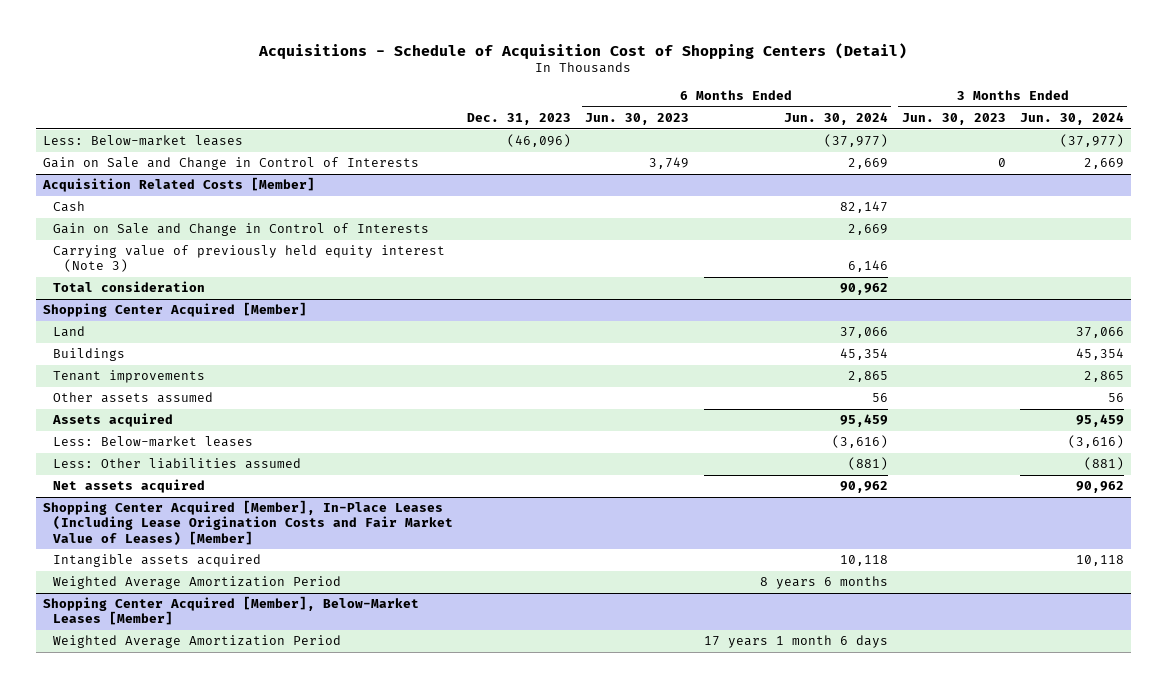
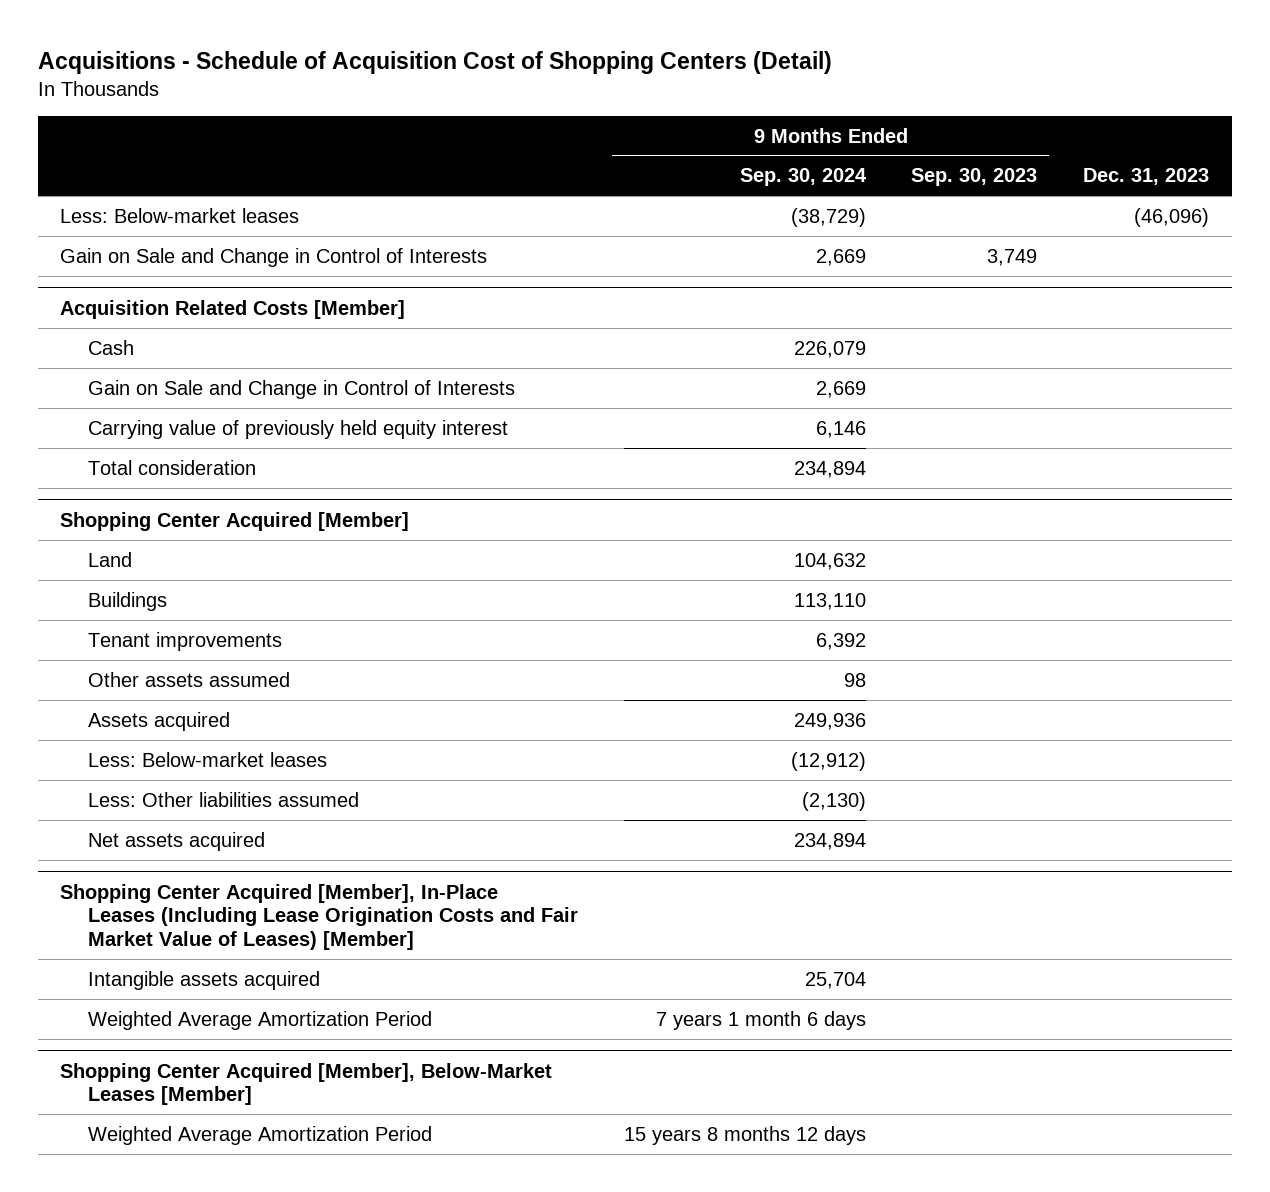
- | Dec. 31, 2023 | 6 Months Ended Jun. 30, 2023 | 6 Months Ended Jun. 30, 2024 | 3 Months Ended Jun. 30, 2023 | 3 Months Ended Jun. 30, 2024
+ | 9 Months Ended Sep. 30, 2024 | 9 Months Ended Sep. 30, 2023 | Dec. 31, 2023
@ Acquisition Related Costs [Member]
- Carrying value of previously held equity interest (Note 3) | | | 6,146 | |
+ Carrying value of previously held equity interest | 6,146 | |

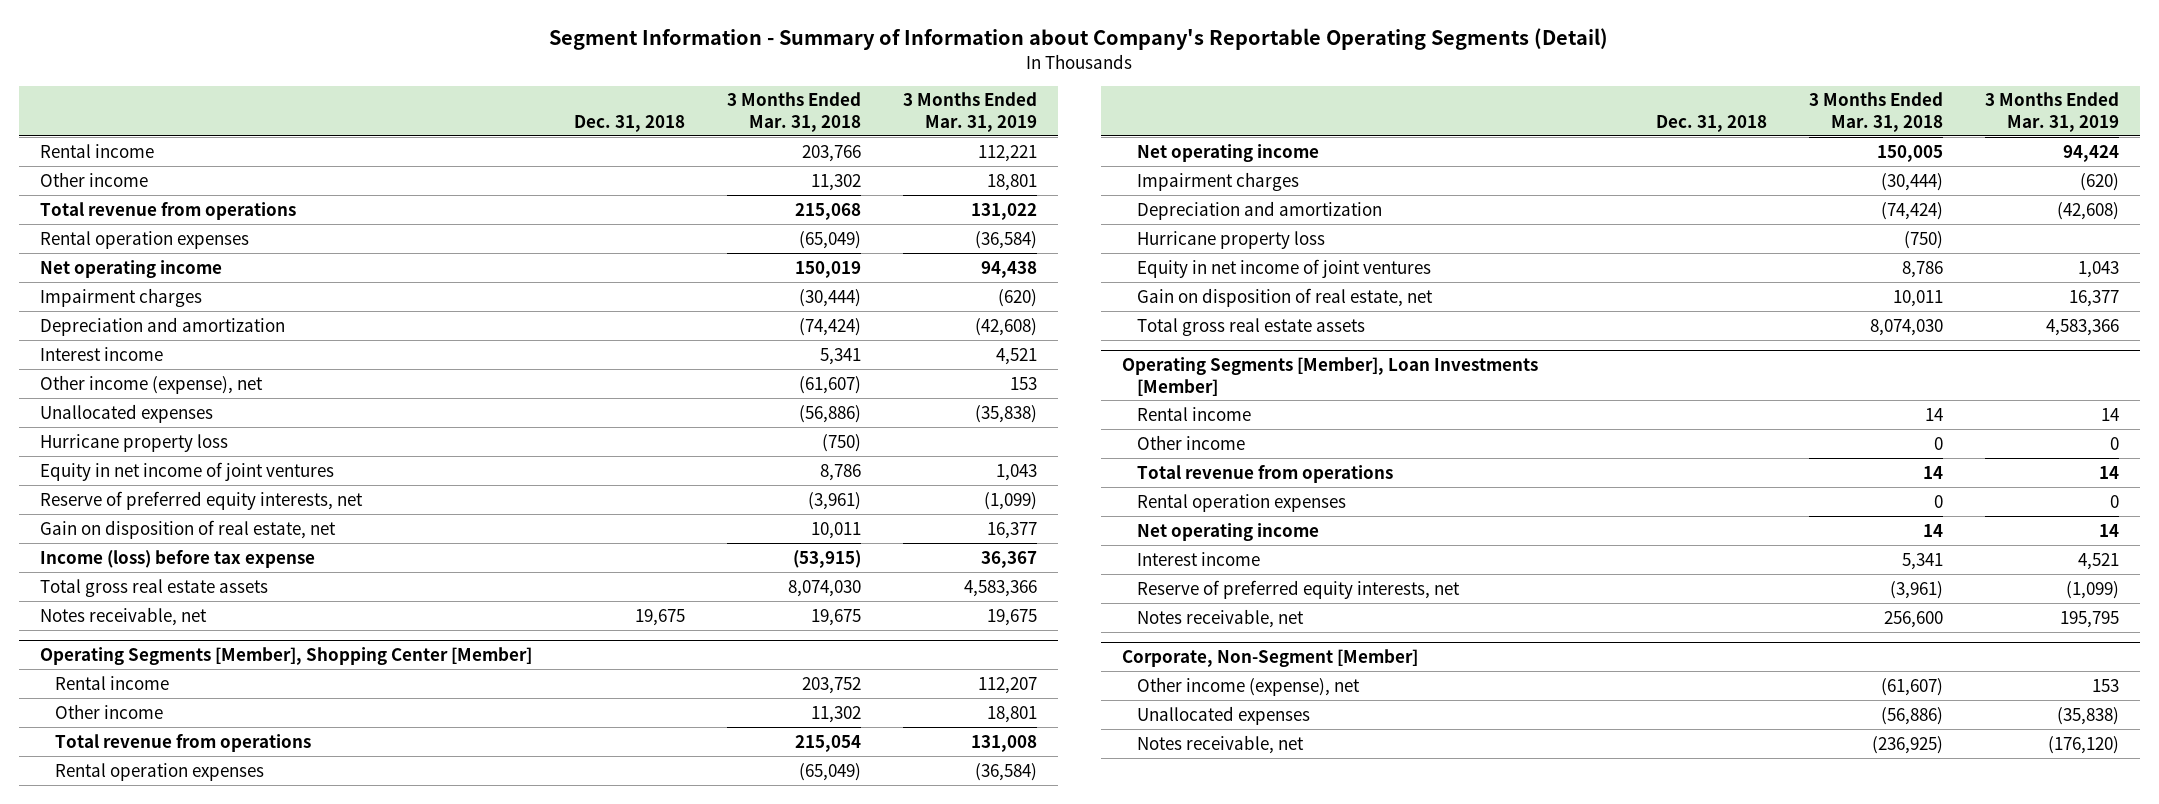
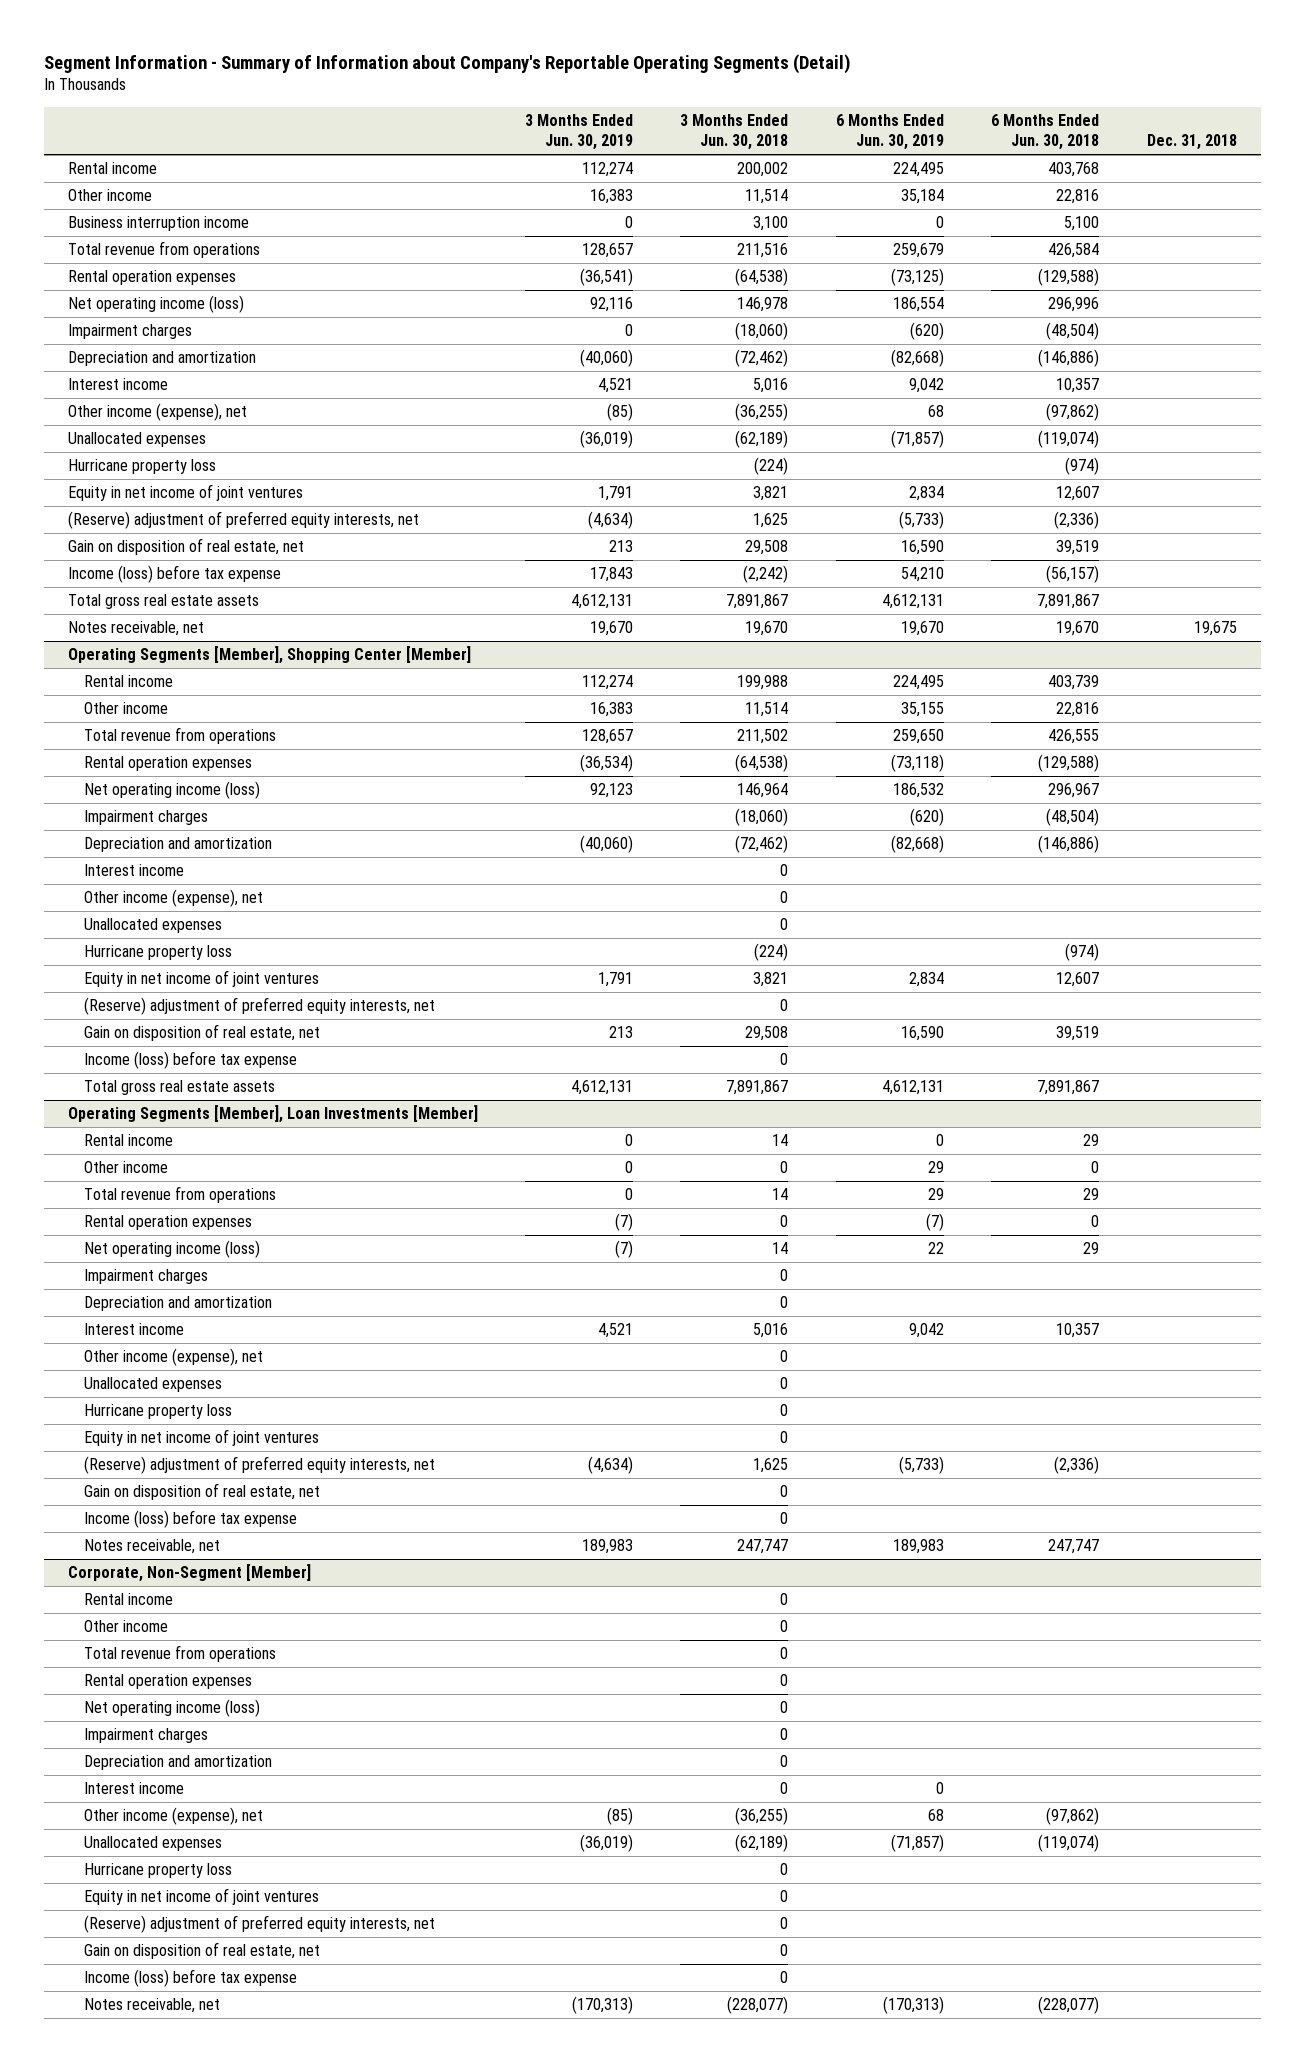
- | Dec. 31, 2018 | 3 Months Ended Mar. 31, 2018 | 3 Months Ended Mar. 31, 2019
+ | 3 Months Ended Jun. 30, 2019 | 3 Months Ended Jun. 30, 2018 | 6 Months Ended Jun. 30, 2019 | 6 Months Ended Jun. 30, 2018 | Dec. 31, 2018
+ Business interruption income | 0 | 3,100 | 0 | 5,100 |
- Net operating income | | 150,019 | 94,438
+ Net operating income (loss) | 92,116 | 146,978 | 186,554 | 296,996 |
- Reserve of preferred equity interests, net | | (3,961) | (1,099)
+ (Reserve) adjustment of preferred equity interests, net | (4,634) | 1,625 | (5,733) | (2,336) |
@ Operating Segments [Member], Shopping Center [Member]
- Net operating income | | 150,005 | 94,424
+ Net operating income (loss) | 92,123 | 146,964 | 186,532 | 296,967 |
+ Interest income | | 0 | | |
+ Other income (expense), net | | 0 | | |
+ Unallocated expenses | | 0 | | |
+ (Reserve) adjustment of preferred equity interests, net | | 0 | | |
+ Income (loss) before tax expense | | 0 | | |
@ Operating Segments [Member], Loan Investments [Member]
- Net operating income | | 14 | 14
+ Net operating income (loss) | (7) | 14 | 22 | 29 |
+ Impairment charges | | 0 | | |
+ Depreciation and amortization | | 0 | | |
- Reserve of preferred equity interests, net | | (3,961) | (1,099)
+ Other income (expense), net | | 0 | | |
+ Unallocated expenses | | 0 | | |
+ Hurricane property loss | | 0 | | |
+ Equity in net income of joint ventures | | 0 | | |
+ (Reserve) adjustment of preferred equity interests, net | (4,634) | 1,625 | (5,733) | (2,336) |
+ Gain on disposition of real estate, net | | 0 | | |
+ Income (loss) before tax expense | | 0 | | |
@ Corporate, Non-Segment [Member]
+ Rental income | | 0 | | |
+ Other income | | 0 | | |
+ Total revenue from operations | | 0 | | |
+ Rental operation expenses | | 0 | | |
+ Net operating income (loss) | | 0 | | |
+ Impairment charges | | 0 | | |
+ Depreciation and amortization | | 0 | | |
+ Interest income | | 0 | 0 | |
+ Hurricane property loss | | 0 | | |
+ Equity in net income of joint ventures | | 0 | | |
+ (Reserve) adjustment of preferred equity interests, net | | 0 | | |
+ Gain on disposition of real estate, net | | 0 | | |
+ Income (loss) before tax expense | | 0 | | |

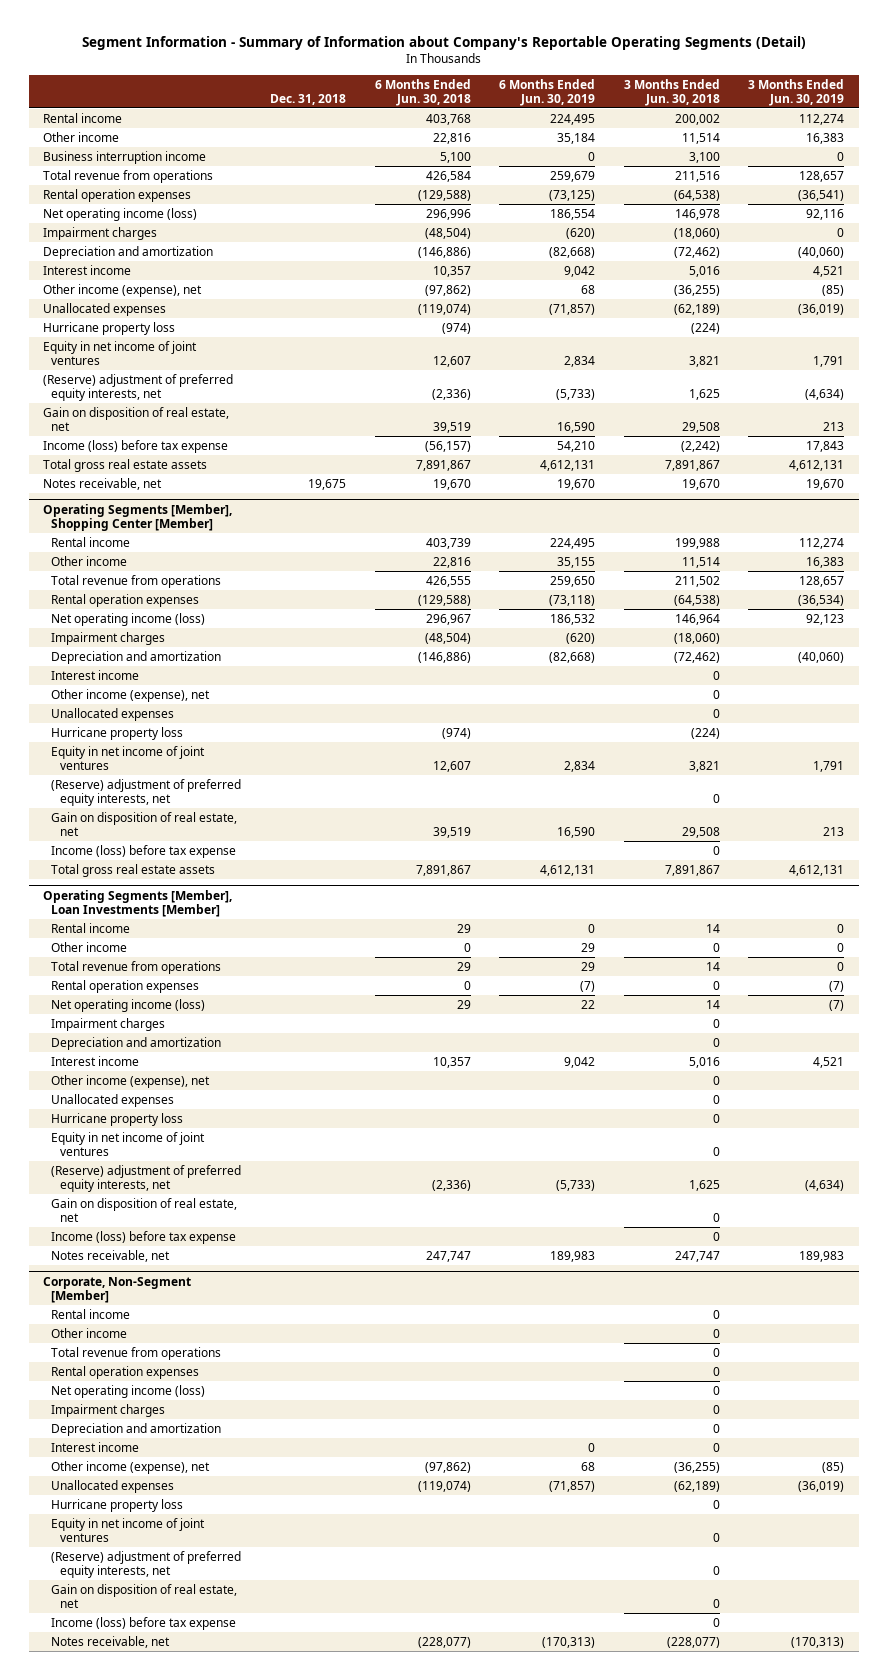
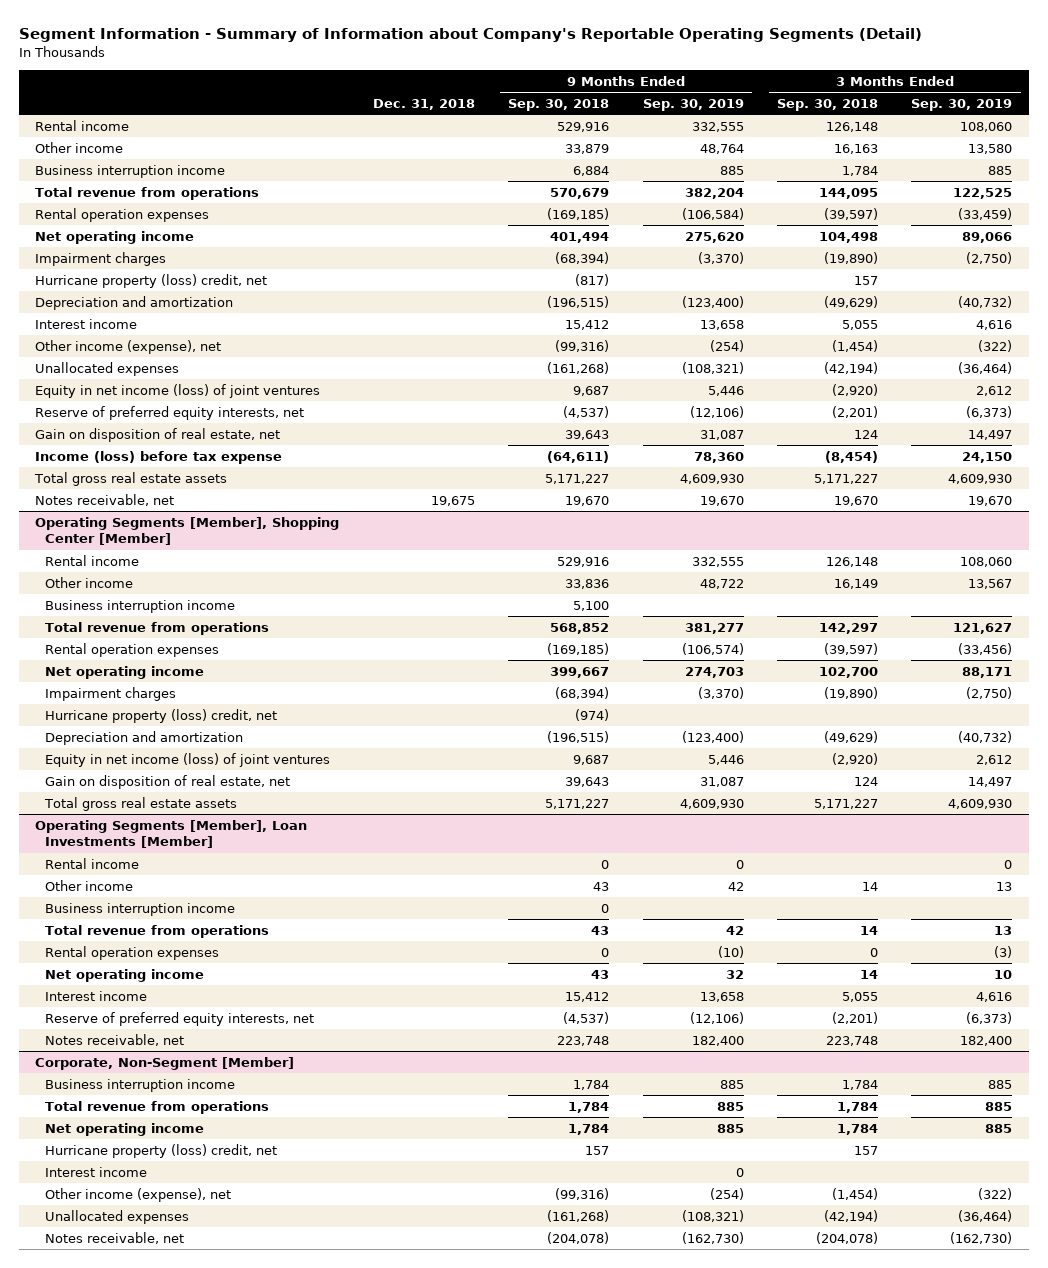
- | Dec. 31, 2018 | 6 Months Ended Jun. 30, 2018 | 6 Months Ended Jun. 30, 2019 | 3 Months Ended Jun. 30, 2018 | 3 Months Ended Jun. 30, 2019
+ | Dec. 31, 2018 | 9 Months Ended Sep. 30, 2018 | 9 Months Ended Sep. 30, 2019 | 3 Months Ended Sep. 30, 2018 | 3 Months Ended Sep. 30, 2019
- Net operating income (loss) | | 296,996 | 186,554 | 146,978 | 92,116
+ Net operating income | | 401,494 | 275,620 | 104,498 | 89,066
+ Hurricane property (loss) credit, net | | (817) | | 157 |
- Hurricane property loss | | (974) | | (224) |
- Equity in net income of joint ventures | | 12,607 | 2,834 | 3,821 | 1,791
- (Reserve) adjustment of preferred equity interests, net | | (2,336) | (5,733) | 1,625 | (4,634)
+ Equity in net income (loss) of joint ventures | | 9,687 | 5,446 | (2,920) | 2,612
+ Reserve of preferred equity interests, net | | (4,537) | (12,106) | (2,201) | (6,373)
@ Operating Segments [Member], Shopping Center [Member]
+ Business interruption income | | 5,100 | | |
- Net operating income (loss) | | 296,967 | 186,532 | 146,964 | 92,123
+ Net operating income | | 399,667 | 274,703 | 102,700 | 88,171
+ Hurricane property (loss) credit, net | | (974) | | |
- Interest income | | | | 0 |
- Other income (expense), net | | | | 0 |
- Unallocated expenses | | | | 0 |
- Hurricane property loss | | (974) | | (224) |
- Equity in net income of joint ventures | | 12,607 | 2,834 | 3,821 | 1,791
- (Reserve) adjustment of preferred equity interests, net | | | | 0 |
+ Equity in net income (loss) of joint ventures | | 9,687 | 5,446 | (2,920) | 2,612
- Income (loss) before tax expense | | | | 0 |
@ Operating Segments [Member], Loan Investments [Member]
+ Business interruption income | | 0 | | |
- Net operating income (loss) | | 29 | 22 | 14 | (7)
- Impairment charges | | | | 0 |
- Depreciation and amortization | | | | 0 |
+ Net operating income | | 43 | 32 | 14 | 10
- Other income (expense), net | | | | 0 |
- Unallocated expenses | | | | 0 |
- Hurricane property loss | | | | 0 |
- Equity in net income of joint ventures | | | | 0 |
- (Reserve) adjustment of preferred equity interests, net | | (2,336) | (5,733) | 1,625 | (4,634)
- Gain on disposition of real estate, net | | | | 0 |
- Income (loss) before tax expense | | | | 0 |
+ Reserve of preferred equity interests, net | | (4,537) | (12,106) | (2,201) | (6,373)
@ Corporate, Non-Segment [Member]
- Rental income | | | | 0 |
- Other income | | | | 0 |
+ Business interruption income | | 1,784 | 885 | 1,784 | 885
- Rental operation expenses | | | | 0 |
- Net operating income (loss) | | | | 0 |
- Impairment charges | | | | 0 |
- Depreciation and amortization | | | | 0 |
+ Net operating income | | 1,784 | 885 | 1,784 | 885
+ Hurricane property (loss) credit, net | | 157 | | 157 |
- Hurricane property loss | | | | 0 |
- Equity in net income of joint ventures | | | | 0 |
- (Reserve) adjustment of preferred equity interests, net | | | | 0 |
- Gain on disposition of real estate, net | | | | 0 |
- Income (loss) before tax expense | | | | 0 |

